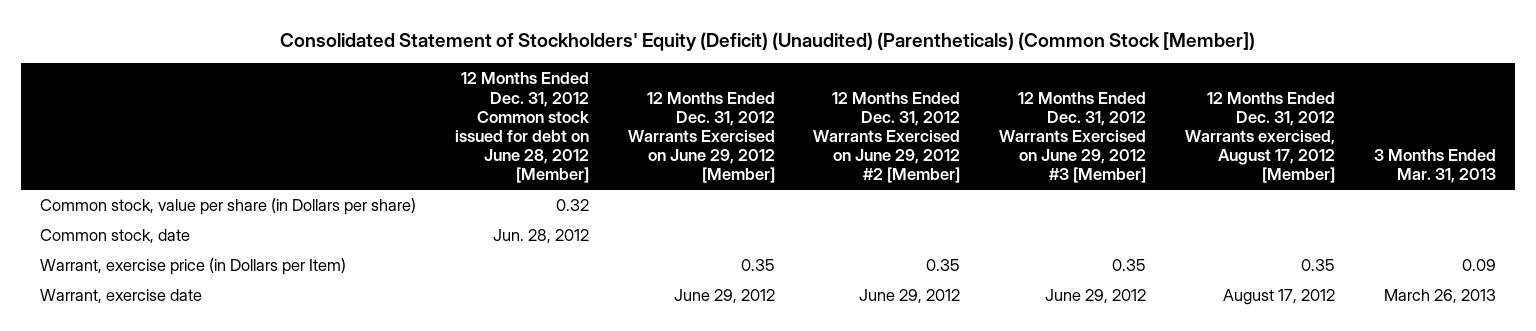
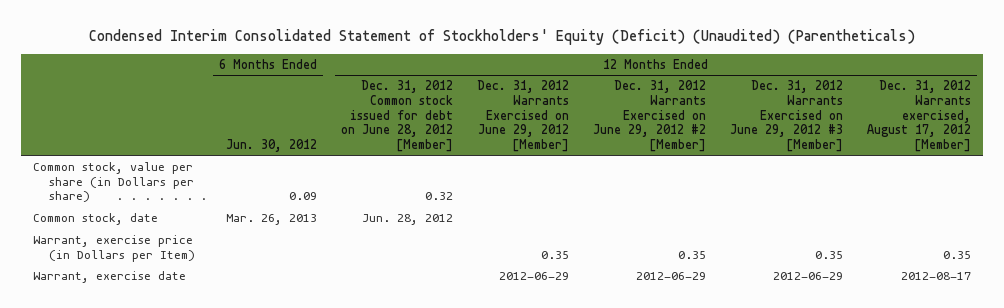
- Consolidated Statement of Stockholders' Equity (Deficit) (Unaudited) (Parentheticals) (Common Stock [Member])
+ Condensed Interim Consolidated Statement of Stockholders' Equity (Deficit) (Unaudited) (Parentheticals)
- | 12 Months Ended Dec. 31, 2012 Common stock issued for debt on June 28, 2012 [Member] | 12 Months Ended Dec. 31, 2012 Warrants Exercised on June 29, 2012 [Member] | 12 Months Ended Dec. 31, 2012 Warrants Exercised on June 29, 2012 #2 [Member] | 12 Months Ended Dec. 31, 2012 Warrants Exercised on June 29, 2012 #3 [Member] | 12 Months Ended Dec. 31, 2012 Warrants exercised, August 17, 2012 [Member] | 3 Months Ended Mar. 31, 2013
+ | 6 Months Ended Jun. 30, 2012 | 12 Months Ended Dec. 31, 2012 Common stock issued for debt on June 28, 2012 [Member] | 12 Months Ended Dec. 31, 2012 Warrants Exercised on June 29, 2012 [Member] | 12 Months Ended Dec. 31, 2012 Warrants Exercised on June 29, 2012 #2 [Member] | 12 Months Ended Dec. 31, 2012 Warrants Exercised on June 29, 2012 #3 [Member] | 12 Months Ended Dec. 31, 2012 Warrants exercised, August 17, 2012 [Member]
- Warrant, exercise date | | June 29, 2012 | June 29, 2012 | June 29, 2012 | August 17, 2012 | March 26, 2013
+ Warrant, exercise date | | | 2012-06-29 | 2012-06-29 | 2012-06-29 | 2012-08-17

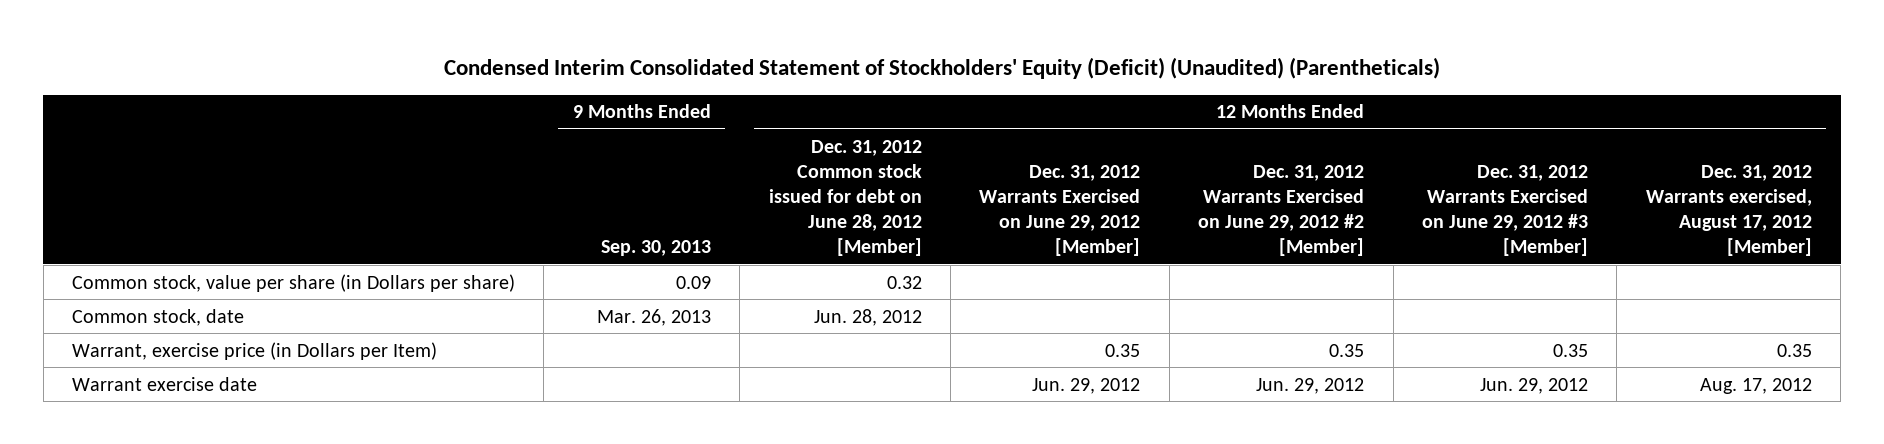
- | 6 Months Ended Jun. 30, 2012 | 12 Months Ended Dec. 31, 2012 Common stock issued for debt on June 28, 2012 [Member] | 12 Months Ended Dec. 31, 2012 Warrants Exercised on June 29, 2012 [Member] | 12 Months Ended Dec. 31, 2012 Warrants Exercised on June 29, 2012 #2 [Member] | 12 Months Ended Dec. 31, 2012 Warrants Exercised on June 29, 2012 #3 [Member] | 12 Months Ended Dec. 31, 2012 Warrants exercised, August 17, 2012 [Member]
+ | 9 Months Ended Sep. 30, 2013 | 12 Months Ended Dec. 31, 2012 Common stock issued for debt on June 28, 2012 [Member] | 12 Months Ended Dec. 31, 2012 Warrants Exercised on June 29, 2012 [Member] | 12 Months Ended Dec. 31, 2012 Warrants Exercised on June 29, 2012 #2 [Member] | 12 Months Ended Dec. 31, 2012 Warrants Exercised on June 29, 2012 #3 [Member] | 12 Months Ended Dec. 31, 2012 Warrants exercised, August 17, 2012 [Member]
- Warrant, exercise date | | | 2012-06-29 | 2012-06-29 | 2012-06-29 | 2012-08-17
+ Warrant exercise date | | | Jun. 29, 2012 | Jun. 29, 2012 | Jun. 29, 2012 | Aug. 17, 2012

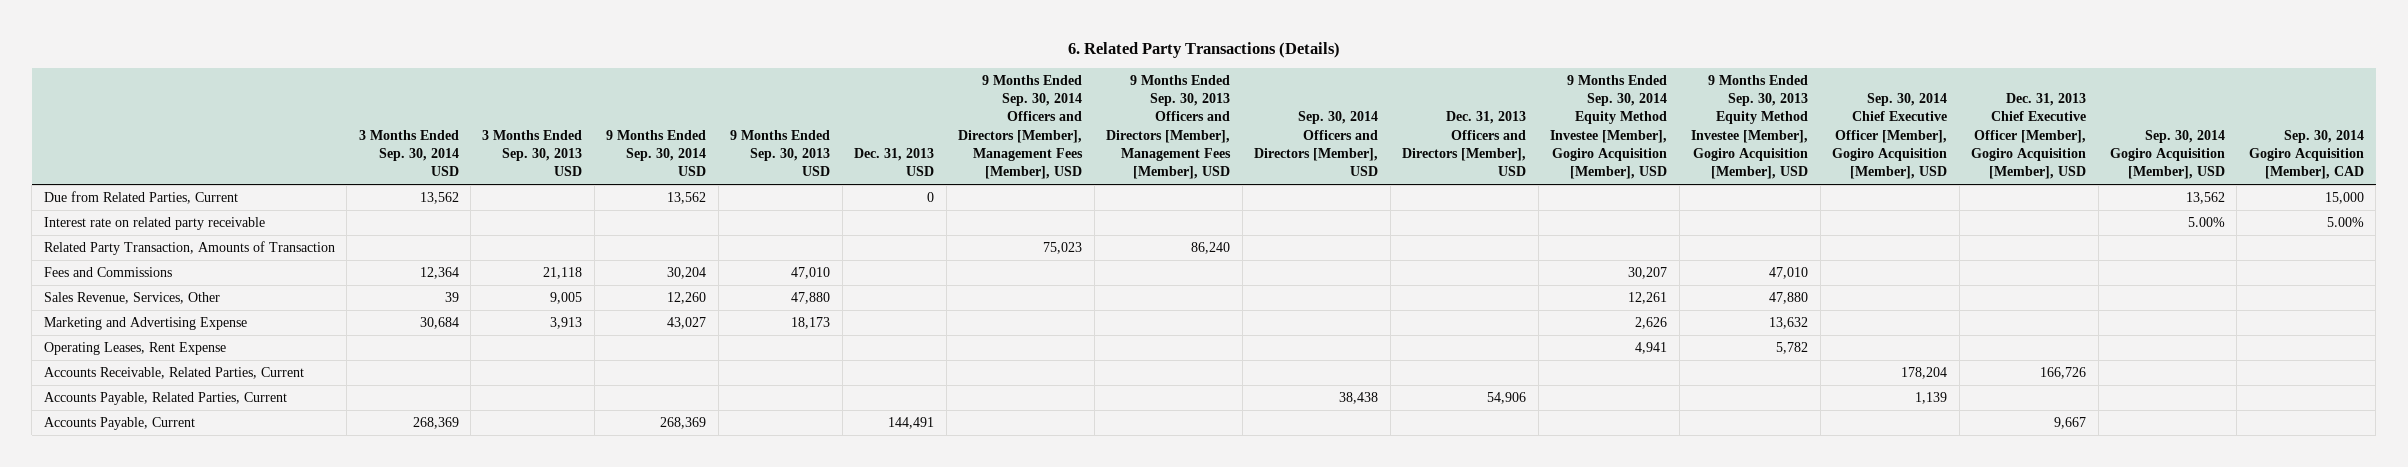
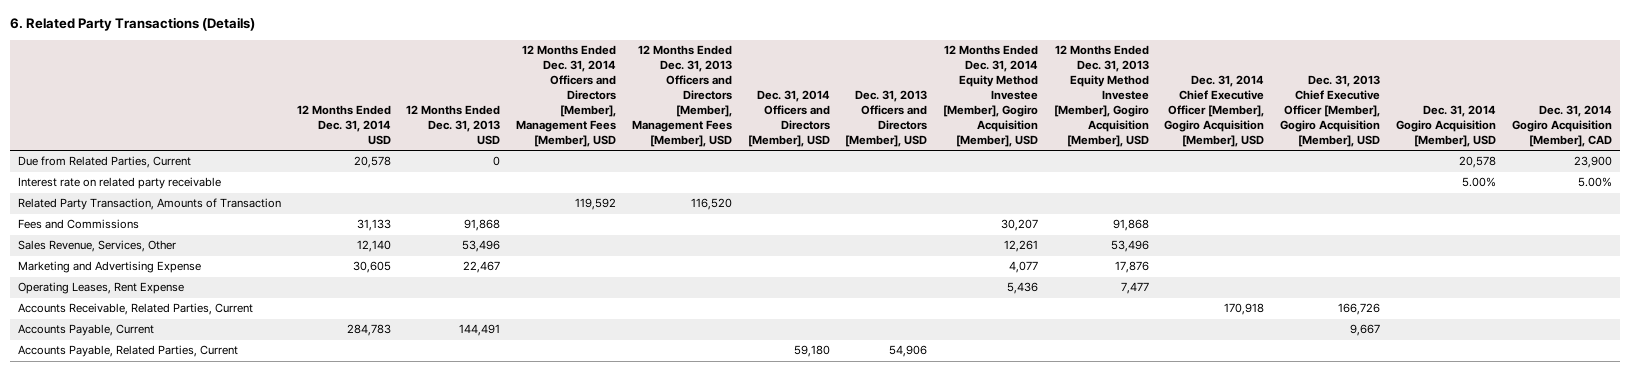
- | 3 Months Ended Sep. 30, 2014 USD | 3 Months Ended Sep. 30, 2013 USD | 9 Months Ended Sep. 30, 2014 USD | 9 Months Ended Sep. 30, 2013 USD | Dec. 31, 2013 USD | 9 Months Ended Sep. 30, 2014 Officers and Directors [Member], Management Fees [Member], USD | 9 Months Ended Sep. 30, 2013 Officers and Directors [Member], Management Fees [Member], USD | Sep. 30, 2014 Officers and Directors [Member], USD | Dec. 31, 2013 Officers and Directors [Member], USD | 9 Months Ended Sep. 30, 2014 Equity Method Investee [Member], Gogiro Acquisition [Member], USD | 9 Months Ended Sep. 30, 2013 Equity Method Investee [Member], Gogiro Acquisition [Member], USD | Sep. 30, 2014 Chief Executive Officer [Member], Gogiro Acquisition [Member], USD | Dec. 31, 2013 Chief Executive Officer [Member], Gogiro Acquisition [Member], USD | Sep. 30, 2014 Gogiro Acquisition [Member], USD | Sep. 30, 2014 Gogiro Acquisition [Member], CAD
+ | 12 Months Ended Dec. 31, 2014 USD | 12 Months Ended Dec. 31, 2013 USD | 12 Months Ended Dec. 31, 2014 Officers and Directors [Member], Management Fees [Member], USD | 12 Months Ended Dec. 31, 2013 Officers and Directors [Member], Management Fees [Member], USD | Dec. 31, 2014 Officers and Directors [Member], USD | Dec. 31, 2013 Officers and Directors [Member], USD | 12 Months Ended Dec. 31, 2014 Equity Method Investee [Member], Gogiro Acquisition [Member], USD | 12 Months Ended Dec. 31, 2013 Equity Method Investee [Member], Gogiro Acquisition [Member], USD | Dec. 31, 2014 Chief Executive Officer [Member], Gogiro Acquisition [Member], USD | Dec. 31, 2013 Chief Executive Officer [Member], Gogiro Acquisition [Member], USD | Dec. 31, 2014 Gogiro Acquisition [Member], USD | Dec. 31, 2014 Gogiro Acquisition [Member], CAD
moved down: Accounts Payable, Related Parties, Current | | | | | 59,180 | 54,906 | | | | | |

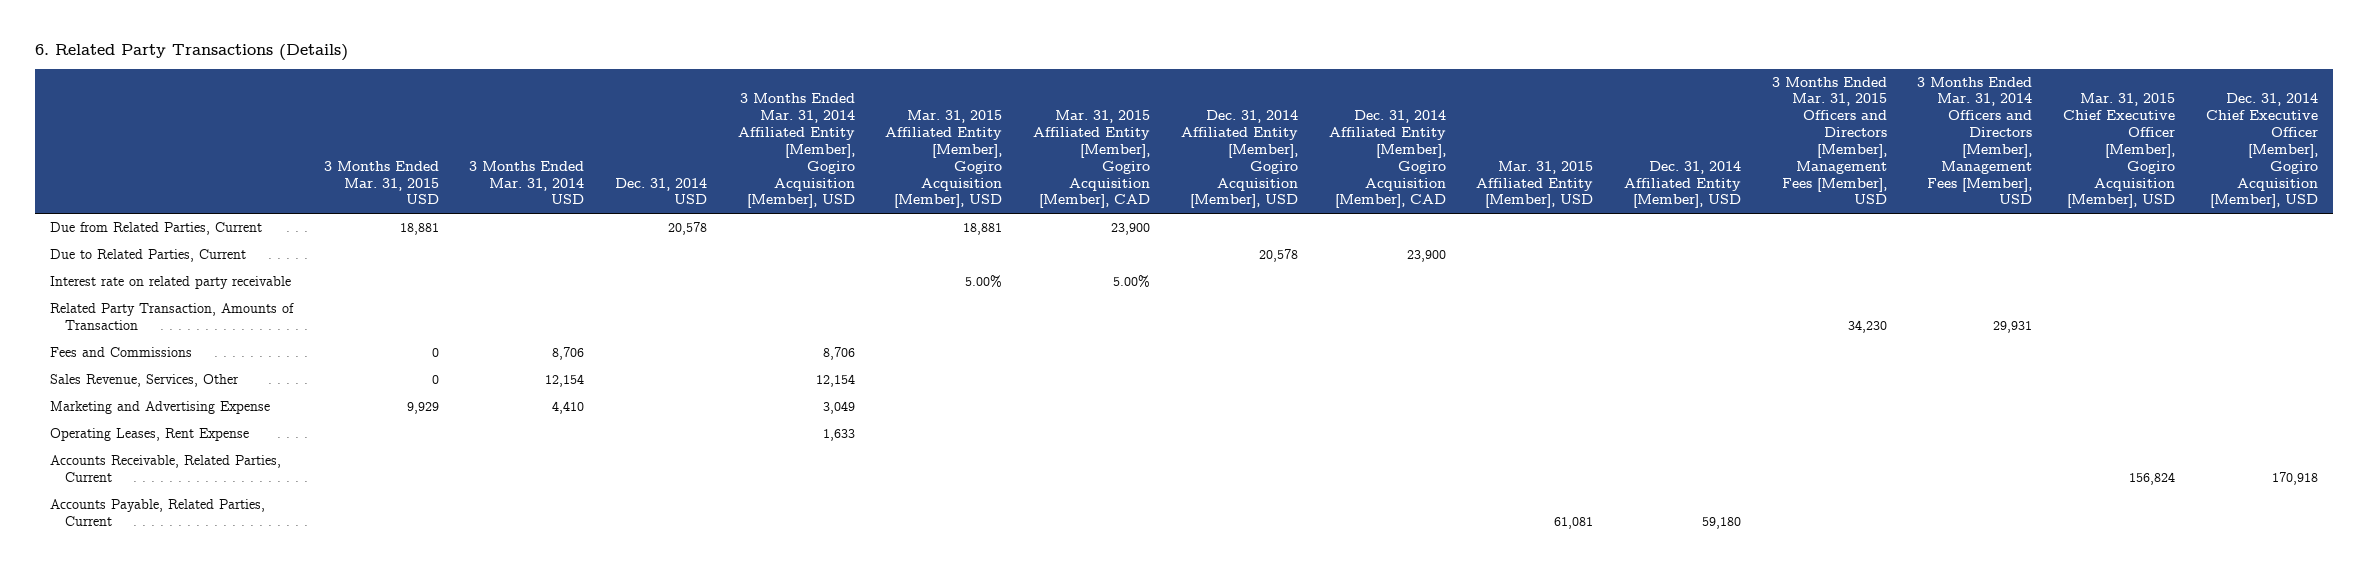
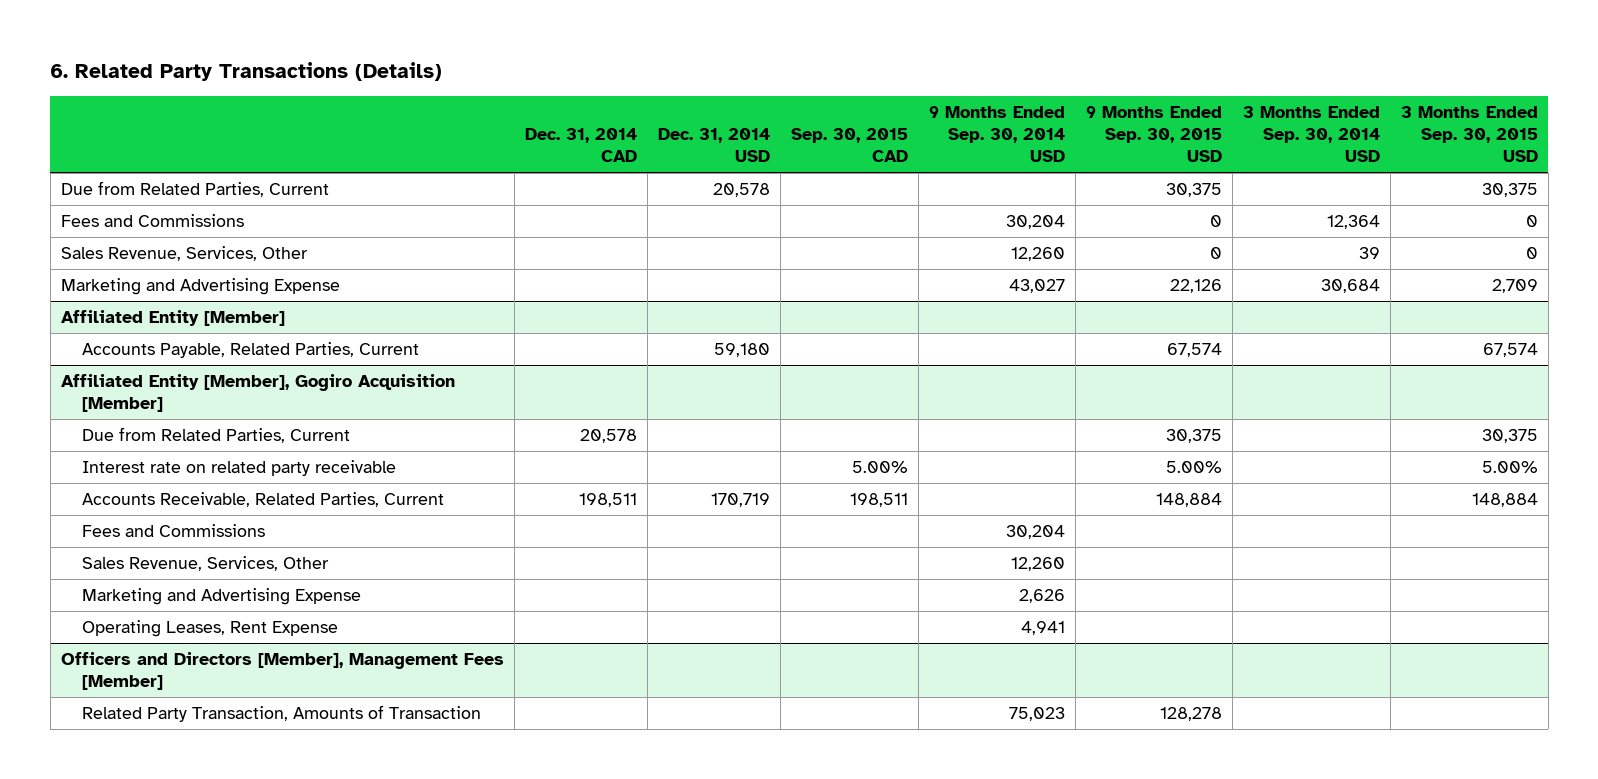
- | 3 Months Ended Mar. 31, 2015 USD | 3 Months Ended Mar. 31, 2014 USD | Dec. 31, 2014 USD | 3 Months Ended Mar. 31, 2014 Affiliated Entity [Member], Gogiro Acquisition [Member], USD | Mar. 31, 2015 Affiliated Entity [Member], Gogiro Acquisition [Member], USD | Mar. 31, 2015 Affiliated Entity [Member], Gogiro Acquisition [Member], CAD | Dec. 31, 2014 Affiliated Entity [Member], Gogiro Acquisition [Member], USD | Dec. 31, 2014 Affiliated Entity [Member], Gogiro Acquisition [Member], CAD | Mar. 31, 2015 Affiliated Entity [Member], USD | Dec. 31, 2014 Affiliated Entity [Member], USD | 3 Months Ended Mar. 31, 2015 Officers and Directors [Member], Management Fees [Member], USD | 3 Months Ended Mar. 31, 2014 Officers and Directors [Member], Management Fees [Member], USD | Mar. 31, 2015 Chief Executive Officer [Member], Gogiro Acquisition [Member], USD | Dec. 31, 2014 Chief Executive Officer [Member], Gogiro Acquisition [Member], USD
+ | Dec. 31, 2014 CAD | Dec. 31, 2014 USD | Sep. 30, 2015 CAD | 9 Months Ended Sep. 30, 2014 USD | 9 Months Ended Sep. 30, 2015 USD | 3 Months Ended Sep. 30, 2014 USD | 3 Months Ended Sep. 30, 2015 USD
- Due to Related Parties, Current | | | | | | | 20,578 | 23,900 | | | | | |
- Interest rate on related party receivable | | | | | 5.00% | 5.00% | | | | | | | |
- Related Party Transaction, Amounts of Transaction | | | | | | | | | | | 34,230 | 29,931 | |
- Operating Leases, Rent Expense | | | | 1,633 | | | | | | | | | |
- Accounts Receivable, Related Parties, Current | | | | | | | | | | | | | 156,824 | 170,918
- Accounts Payable, Related Parties, Current | | | | | | | | | 61,081 | 59,180 | | | |
+ Affiliated Entity [Member]
+ Accounts Payable, Related Parties, Current | | 59,180 | | | 67,574 | | 67,574
+ Affiliated Entity [Member], Gogiro Acquisition [Member]
+ Due from Related Parties, Current | 20,578 | | | | 30,375 | | 30,375
+ Interest rate on related party receivable | | | 5.00% | | 5.00% | | 5.00%
+ Accounts Receivable, Related Parties, Current | 198,511 | 170,719 | 198,511 | | 148,884 | | 148,884
+ Fees and Commissions | | | | 30,204 | | |
+ Sales Revenue, Services, Other | | | | 12,260 | | |
+ Marketing and Advertising Expense | | | | 2,626 | | |
+ Operating Leases, Rent Expense | | | | 4,941 | | |
+ Officers and Directors [Member], Management Fees [Member]
+ Related Party Transaction, Amounts of Transaction | | | | 75,023 | 128,278 | |

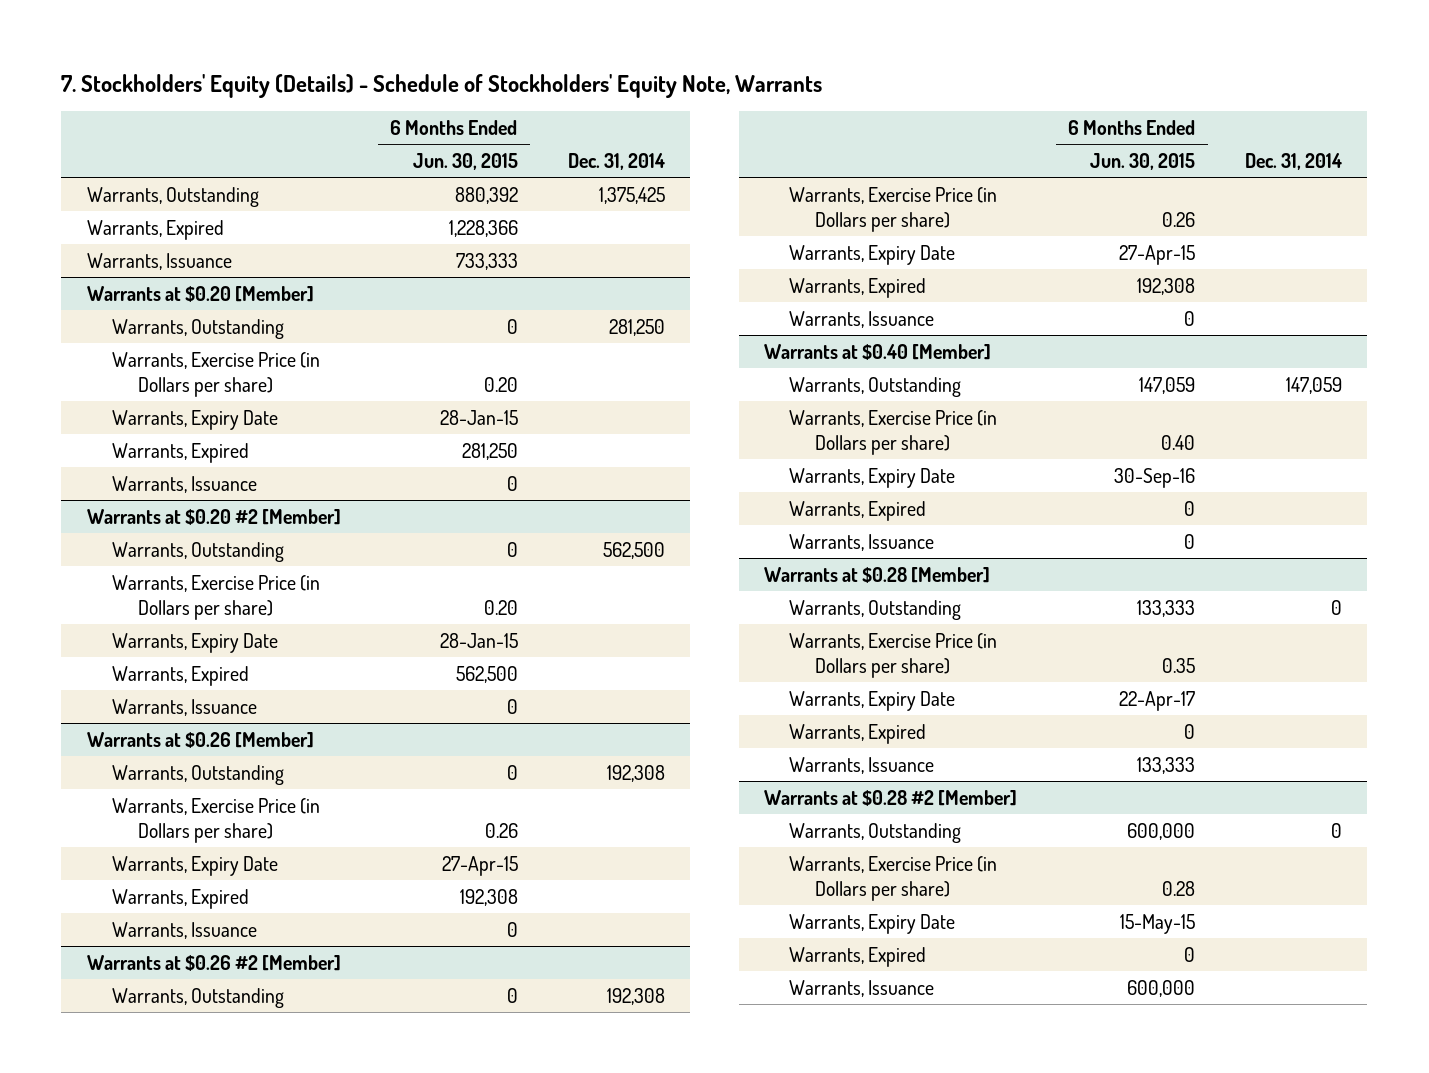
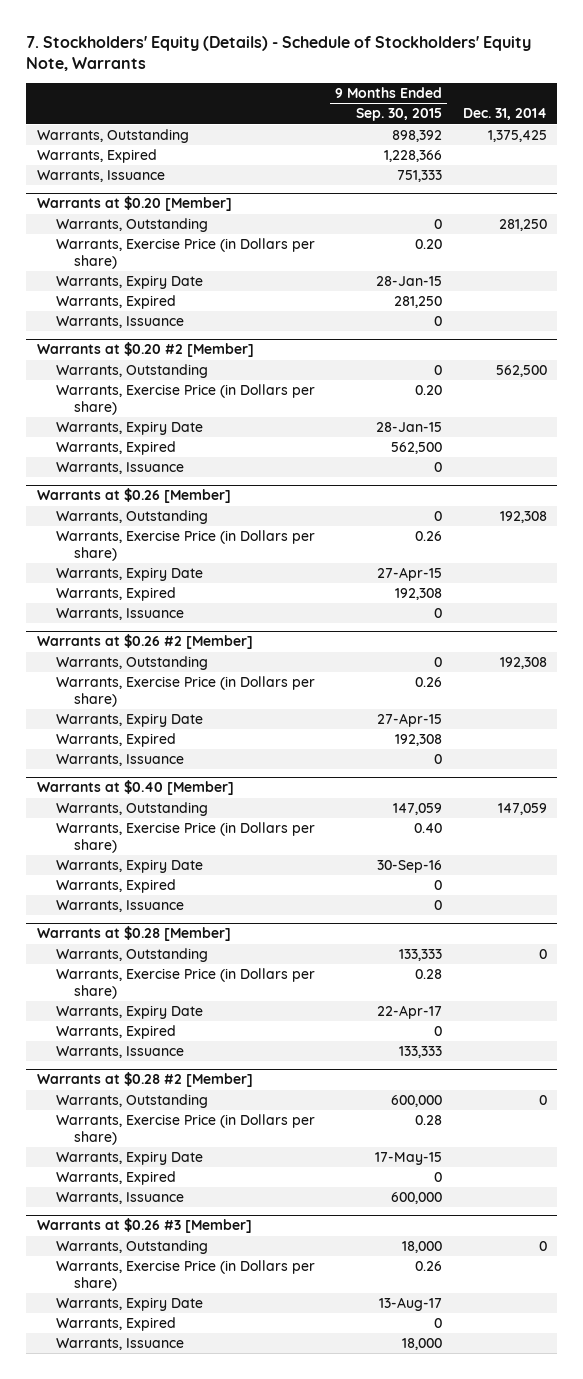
- | 6 Months Ended Jun. 30, 2015 | Dec. 31, 2014
+ | 9 Months Ended Sep. 30, 2015 | Dec. 31, 2014
+ Warrants at $0.26 #3 [Member]
+ Warrants, Outstanding | 18,000 | 0
+ Warrants, Exercise Price (in Dollars per share) | 0.26 |
+ Warrants, Expiry Date | 13-Aug-17 |
+ Warrants, Expired | 0 |
+ Warrants, Issuance | 18,000 |

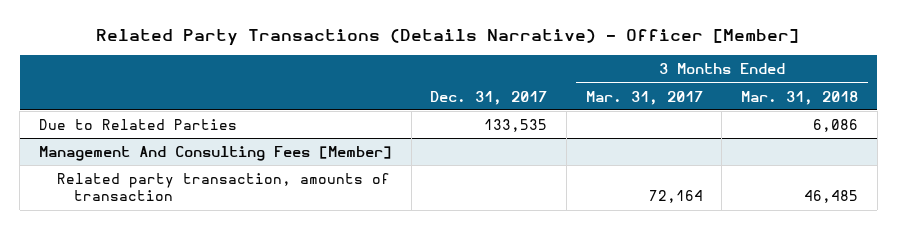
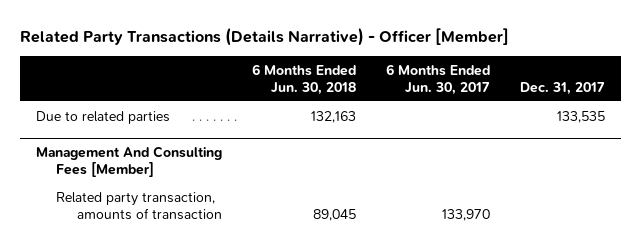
- | Dec. 31, 2017 | 3 Months Ended Mar. 31, 2017 | 3 Months Ended Mar. 31, 2018
+ | 6 Months Ended Jun. 30, 2018 | 6 Months Ended Jun. 30, 2017 | Dec. 31, 2017
- Due to Related Parties | 133,535 | | 6,086
+ Due to related parties | 132,163 | | 133,535

